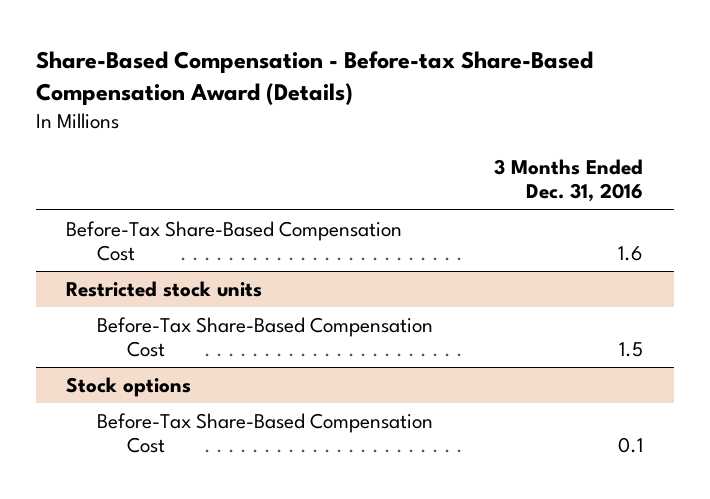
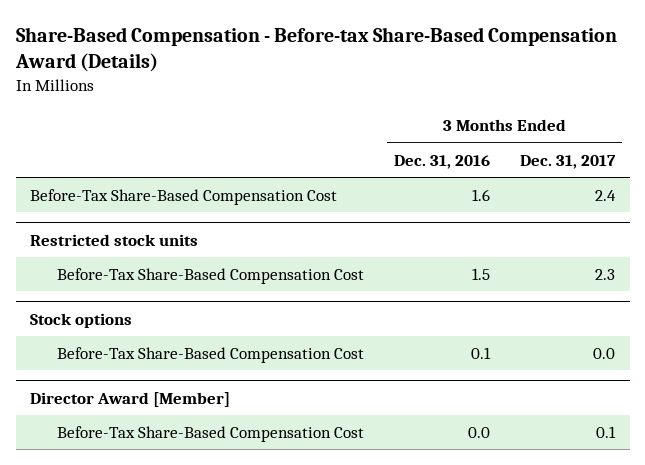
- | 3 Months Ended Dec. 31, 2016
+ | 3 Months Ended Dec. 31, 2016 | 3 Months Ended Dec. 31, 2017
+ Director Award [Member]
+ Before-Tax Share-Based Compensation Cost | 0.0 | 0.1

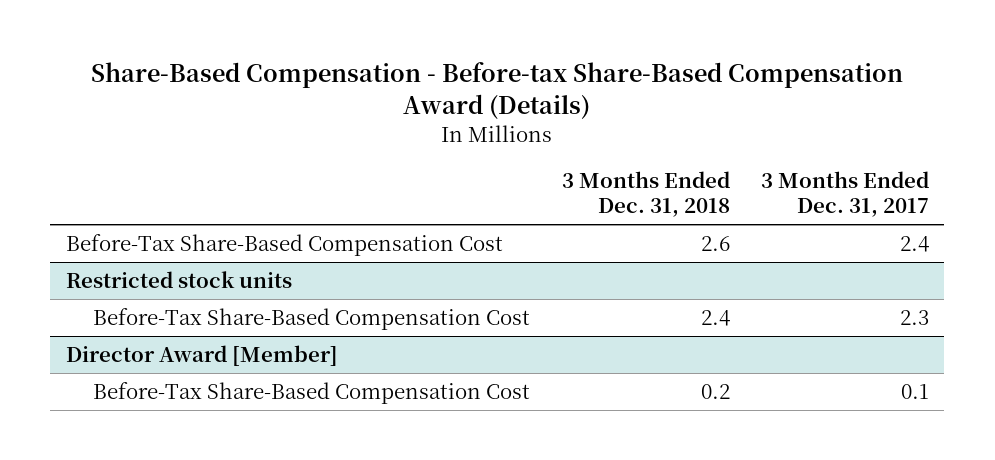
- | 3 Months Ended Dec. 31, 2016 | 3 Months Ended Dec. 31, 2017
+ | 3 Months Ended Dec. 31, 2018 | 3 Months Ended Dec. 31, 2017
- Stock options
- Before-Tax Share-Based Compensation Cost | 0.1 | 0.0

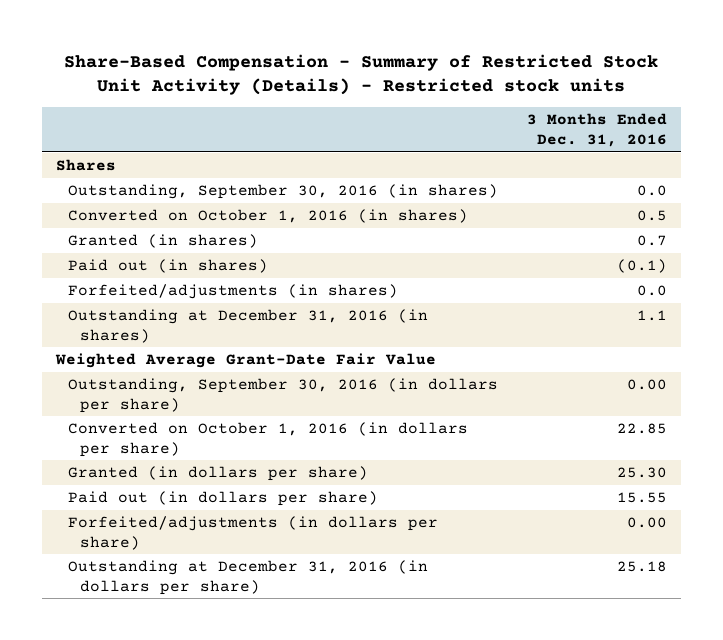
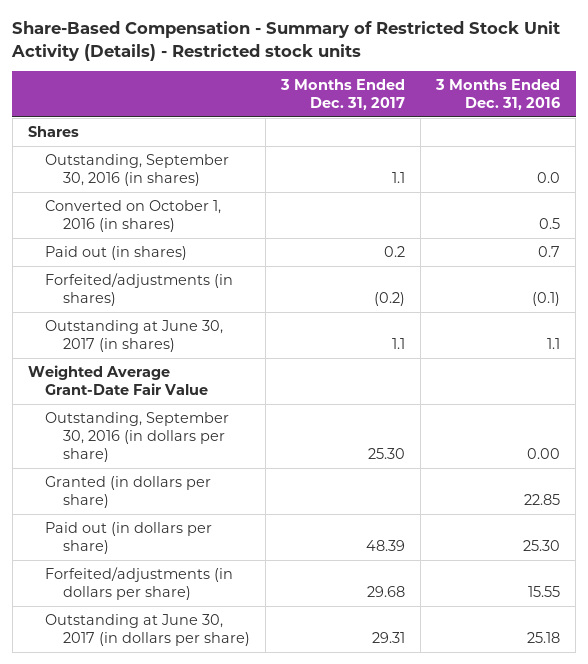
- | 3 Months Ended Dec. 31, 2016
+ | 3 Months Ended Dec. 31, 2017 | 3 Months Ended Dec. 31, 2016
- Granted (in shares) | 0.7
- Paid out (in shares) | (0.1)
- Forfeited/adjustments (in shares) | 0.0
- Outstanding at December 31, 2016 (in shares) | 1.1
+ Paid out (in shares) | 0.2 | 0.7
+ Forfeited/adjustments (in shares) | (0.2) | (0.1)
+ Outstanding at June 30, 2017 (in shares) | 1.1 | 1.1
- Converted on October 1, 2016 (in dollars per share) | 22.85
- Granted (in dollars per share) | 25.30
- Paid out (in dollars per share) | 15.55
- Forfeited/adjustments (in dollars per share) | 0.00
- Outstanding at December 31, 2016 (in dollars per share) | 25.18
+ Granted (in dollars per share) | | 22.85
+ Paid out (in dollars per share) | 48.39 | 25.30
+ Forfeited/adjustments (in dollars per share) | 29.68 | 15.55
+ Outstanding at June 30, 2017 (in dollars per share) | 29.31 | 25.18

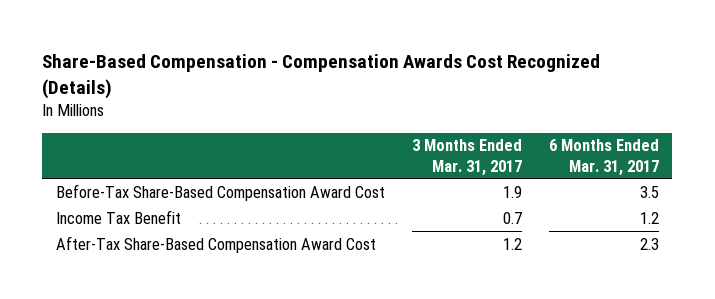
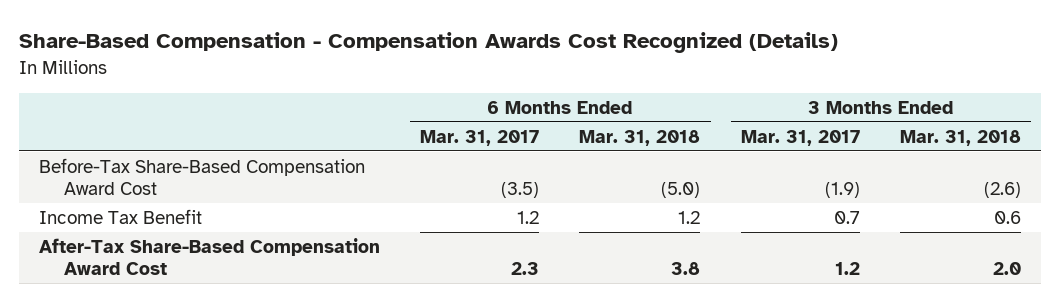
- | 3 Months Ended Mar. 31, 2017 | 6 Months Ended Mar. 31, 2017
+ | 6 Months Ended Mar. 31, 2017 | 6 Months Ended Mar. 31, 2018 | 3 Months Ended Mar. 31, 2017 | 3 Months Ended Mar. 31, 2018
- Before-Tax Share-Based Compensation Award Cost | 1.9 | 3.5
+ Before-Tax Share-Based Compensation Award Cost | (3.5) | (5.0) | (1.9) | (2.6)

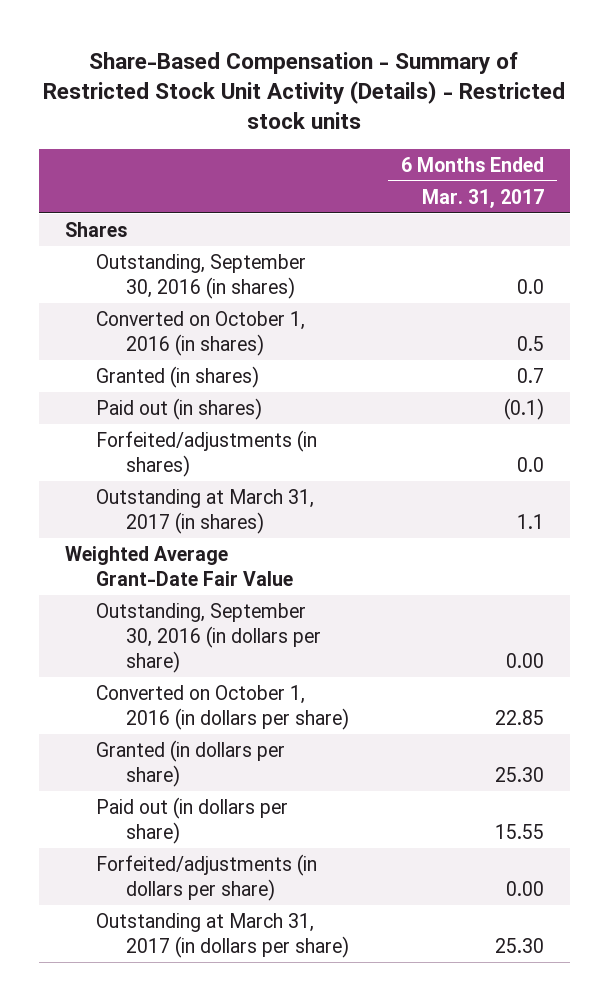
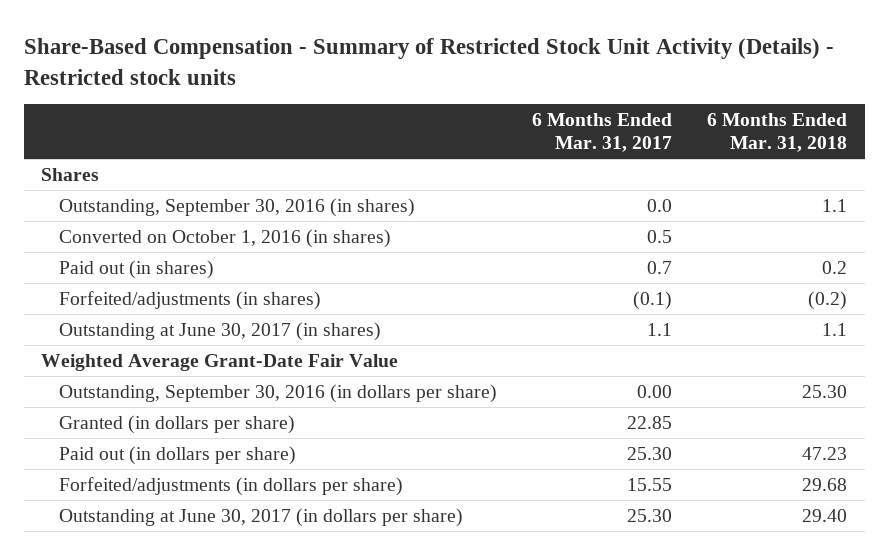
- | 6 Months Ended Mar. 31, 2017
+ | 6 Months Ended Mar. 31, 2017 | 6 Months Ended Mar. 31, 2018
- Granted (in shares) | 0.7
- Paid out (in shares) | (0.1)
- Forfeited/adjustments (in shares) | 0.0
- Outstanding at March 31, 2017 (in shares) | 1.1
+ Paid out (in shares) | 0.7 | 0.2
+ Forfeited/adjustments (in shares) | (0.1) | (0.2)
+ Outstanding at June 30, 2017 (in shares) | 1.1 | 1.1
- Converted on October 1, 2016 (in dollars per share) | 22.85
- Granted (in dollars per share) | 25.30
- Paid out (in dollars per share) | 15.55
- Forfeited/adjustments (in dollars per share) | 0.00
- Outstanding at March 31, 2017 (in dollars per share) | 25.30
+ Granted (in dollars per share) | 22.85 |
+ Paid out (in dollars per share) | 25.30 | 47.23
+ Forfeited/adjustments (in dollars per share) | 15.55 | 29.68
+ Outstanding at June 30, 2017 (in dollars per share) | 25.30 | 29.40

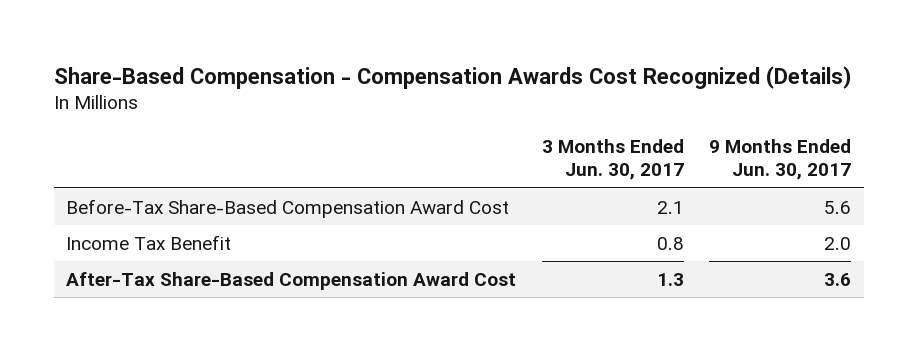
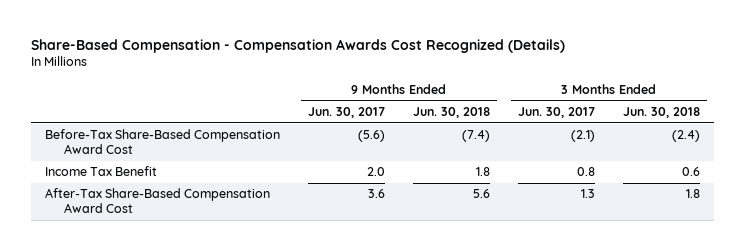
- | 3 Months Ended Jun. 30, 2017 | 9 Months Ended Jun. 30, 2017
+ | 9 Months Ended Jun. 30, 2017 | 9 Months Ended Jun. 30, 2018 | 3 Months Ended Jun. 30, 2017 | 3 Months Ended Jun. 30, 2018
- Before-Tax Share-Based Compensation Award Cost | 2.1 | 5.6
+ Before-Tax Share-Based Compensation Award Cost | (5.6) | (7.4) | (2.1) | (2.4)

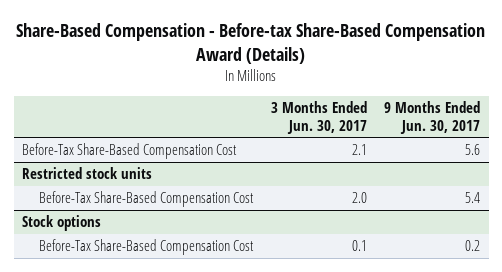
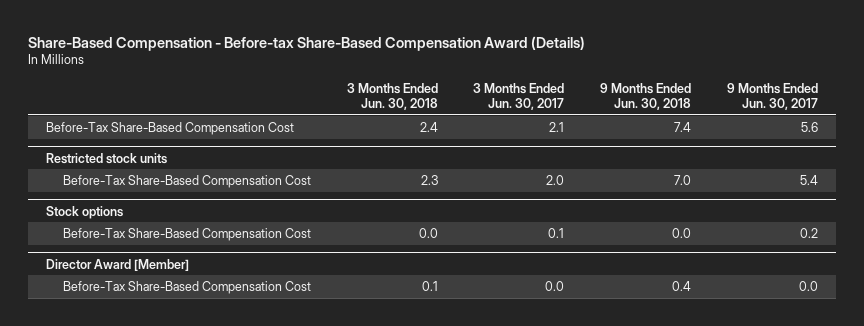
- | 3 Months Ended Jun. 30, 2017 | 9 Months Ended Jun. 30, 2017
+ | 3 Months Ended Jun. 30, 2018 | 3 Months Ended Jun. 30, 2017 | 9 Months Ended Jun. 30, 2018 | 9 Months Ended Jun. 30, 2017
+ Director Award [Member]
+ Before-Tax Share-Based Compensation Cost | 0.1 | 0.0 | 0.4 | 0.0

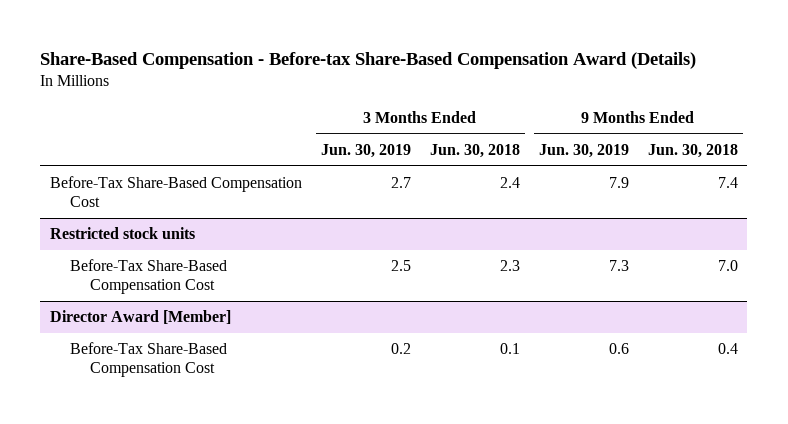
- | 3 Months Ended Jun. 30, 2018 | 3 Months Ended Jun. 30, 2017 | 9 Months Ended Jun. 30, 2018 | 9 Months Ended Jun. 30, 2017
+ | 3 Months Ended Jun. 30, 2019 | 3 Months Ended Jun. 30, 2018 | 9 Months Ended Jun. 30, 2019 | 9 Months Ended Jun. 30, 2018
- Stock options
- Before-Tax Share-Based Compensation Cost | 0.0 | 0.1 | 0.0 | 0.2

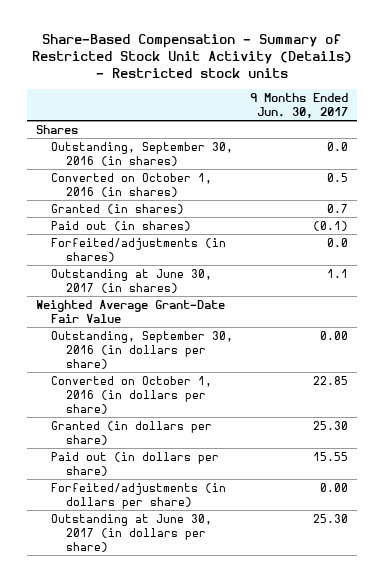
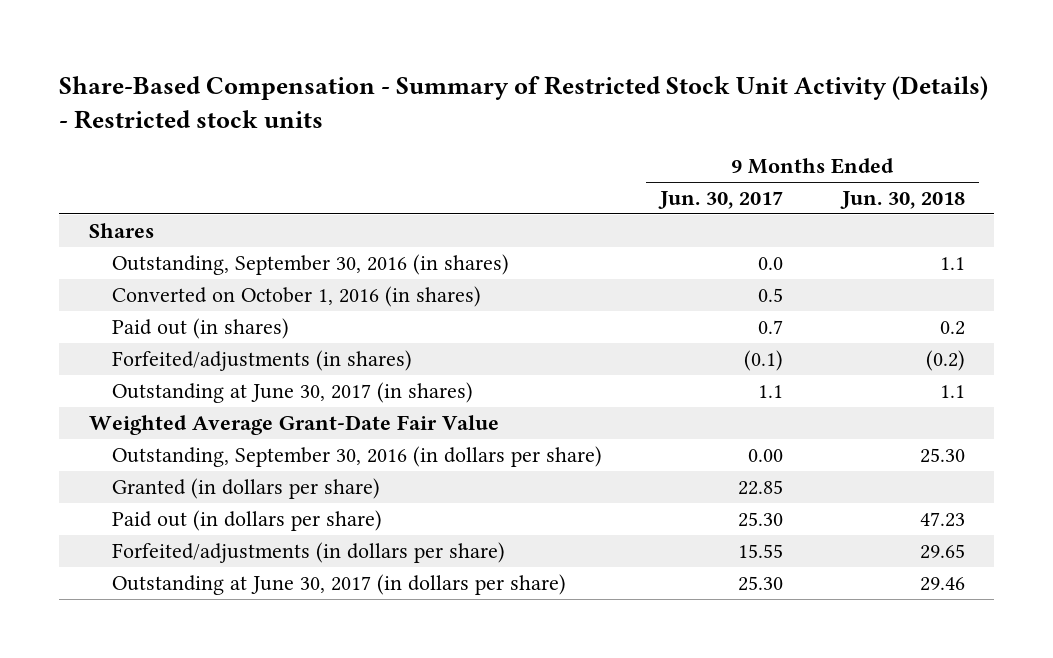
- | 9 Months Ended Jun. 30, 2017
+ | 9 Months Ended Jun. 30, 2017 | 9 Months Ended Jun. 30, 2018
- Granted (in shares) | 0.7
- Paid out (in shares) | (0.1)
- Forfeited/adjustments (in shares) | 0.0
+ Paid out (in shares) | 0.7 | 0.2
+ Forfeited/adjustments (in shares) | (0.1) | (0.2)
- Converted on October 1, 2016 (in dollars per share) | 22.85
- Granted (in dollars per share) | 25.30
- Paid out (in dollars per share) | 15.55
- Forfeited/adjustments (in dollars per share) | 0.00
+ Granted (in dollars per share) | 22.85 |
+ Paid out (in dollars per share) | 25.30 | 47.23
+ Forfeited/adjustments (in dollars per share) | 15.55 | 29.65

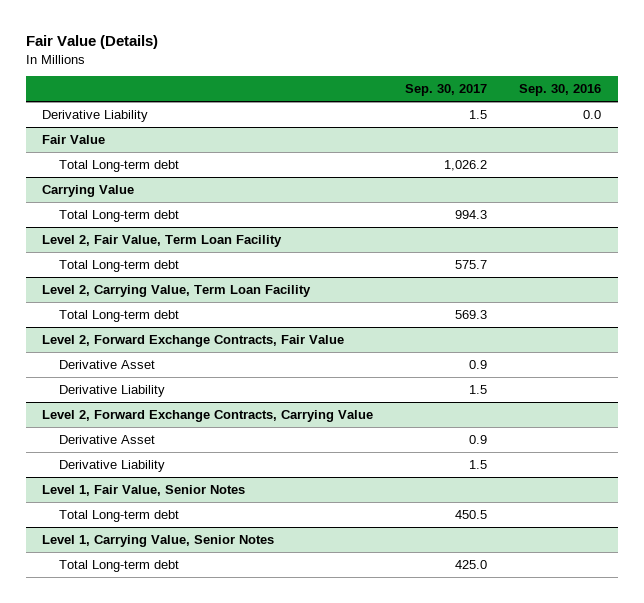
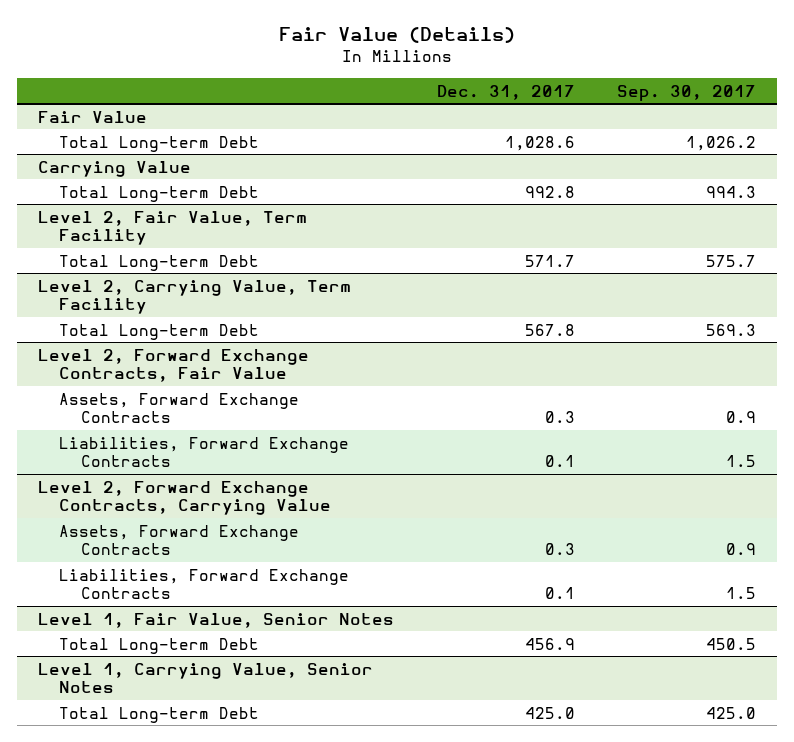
- | Sep. 30, 2017 | Sep. 30, 2016
+ | Dec. 31, 2017 | Sep. 30, 2017
- Derivative Liability | 1.5 | 0.0
@ Fair Value
- Total Long-term debt | 1,026.2 |
+ Total Long-term Debt | 1,028.6 | 1,026.2
@ Carrying Value
- Total Long-term debt | 994.3 |
- Level 2, Fair Value, Term Loan Facility
- Total Long-term debt | 575.7 |
- Level 2, Carrying Value, Term Loan Facility
- Total Long-term debt | 569.3 |
@ Carrying Value
+ Total Long-term Debt | 992.8 | 994.3
+ Level 2, Fair Value, Term Facility
+ Total Long-term Debt | 571.7 | 575.7
+ Level 2, Carrying Value, Term Facility
+ Total Long-term Debt | 567.8 | 569.3
@ Level 2, Forward Exchange Contracts, Fair Value
- Derivative Asset | 0.9 |
- Derivative Liability | 1.5 |
+ Assets, Forward Exchange Contracts | 0.3 | 0.9
+ Liabilities, Forward Exchange Contracts | 0.1 | 1.5
@ Level 2, Forward Exchange Contracts, Carrying Value
- Derivative Asset | 0.9 |
- Derivative Liability | 1.5 |
+ Assets, Forward Exchange Contracts | 0.3 | 0.9
+ Liabilities, Forward Exchange Contracts | 0.1 | 1.5
@ Level 1, Fair Value, Senior Notes
- Total Long-term debt | 450.5 |
+ Total Long-term Debt | 456.9 | 450.5
@ Level 1, Carrying Value, Senior Notes
- Total Long-term debt | 425.0 |
+ Total Long-term Debt | 425.0 | 425.0

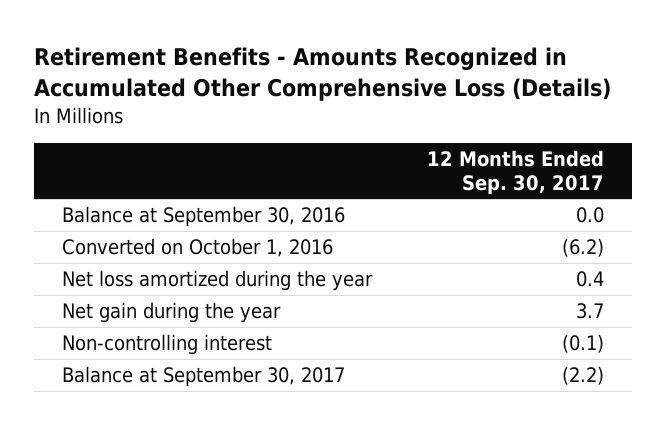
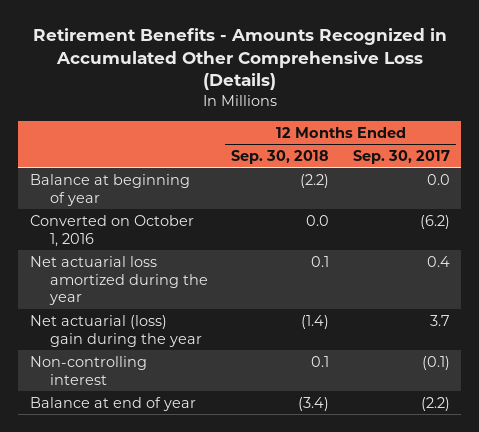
- | 12 Months Ended Sep. 30, 2017
+ | 12 Months Ended Sep. 30, 2018 | 12 Months Ended Sep. 30, 2017
- Balance at September 30, 2016 | 0.0
+ Balance at beginning of year | (2.2) | 0.0
- Net loss amortized during the year | 0.4
- Net gain during the year | 3.7
+ Net actuarial loss amortized during the year | 0.1 | 0.4
+ Net actuarial (loss) gain during the year | (1.4) | 3.7
- Balance at September 30, 2017 | (2.2)
+ Balance at end of year | (3.4) | (2.2)

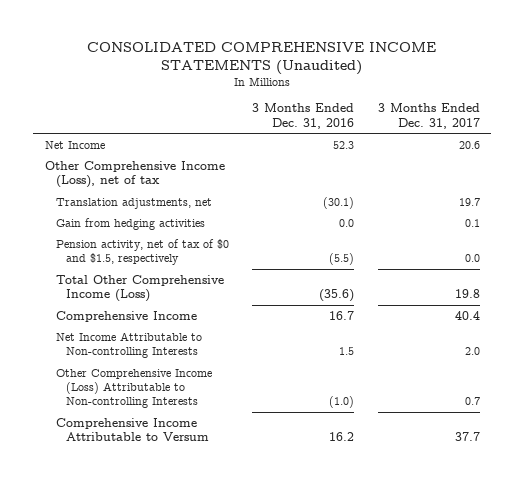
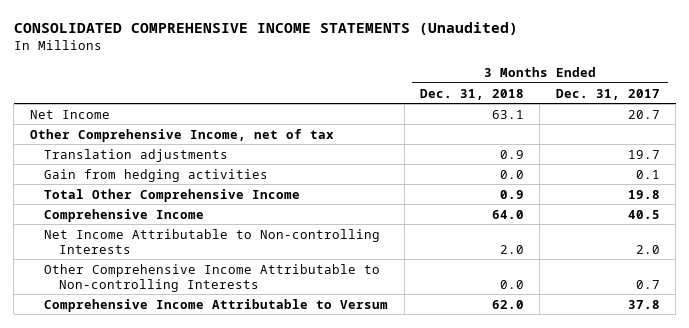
- | 3 Months Ended Dec. 31, 2016 | 3 Months Ended Dec. 31, 2017
+ | 3 Months Ended Dec. 31, 2018 | 3 Months Ended Dec. 31, 2017
- Net Income | 52.3 | 20.6
- Other Comprehensive Income (Loss), net of tax
- Translation adjustments, net | (30.1) | 19.7
+ Net Income | 63.1 | 20.7
+ Other Comprehensive Income, net of tax
+ Translation adjustments | 0.9 | 19.7
- Pension activity, net of tax of $0 and $1.5, respectively | (5.5) | 0.0
- Total Other Comprehensive Income (Loss) | (35.6) | 19.8
- Comprehensive Income | 16.7 | 40.4
+ Total Other Comprehensive Income | 0.9 | 19.8
+ Comprehensive Income | 64.0 | 40.5
- Other Comprehensive Income (Loss) Attributable to Non-controlling Interests | (1.0) | 0.7
- Comprehensive Income Attributable to Versum | 16.2 | 37.7
+ Other Comprehensive Income Attributable to Non-controlling Interests | 0.0 | 0.7
+ Comprehensive Income Attributable to Versum | 62.0 | 37.8

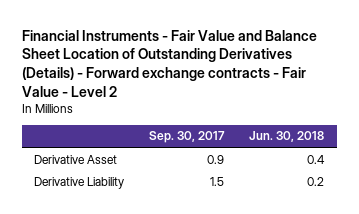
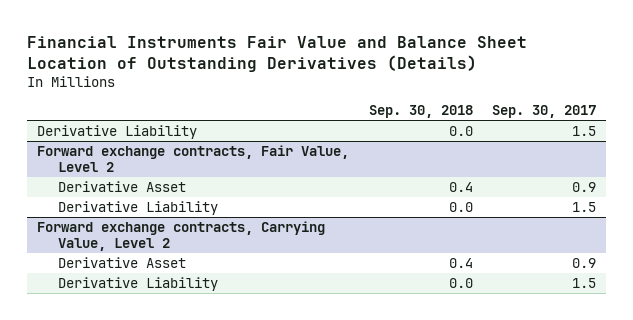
- Financial Instruments - Fair Value and Balance Sheet Location of Outstanding Derivatives (Details) - Forward exchange contracts - Fair Value - Level 2
+ Financial Instruments Fair Value and Balance Sheet Location of Outstanding Derivatives (Details)
- | Sep. 30, 2017 | Jun. 30, 2018
+ | Sep. 30, 2018 | Sep. 30, 2017
+ Derivative Liability | 0.0 | 1.5
+ Forward exchange contracts, Fair Value, Level 2
+ Forward exchange contracts, Carrying Value, Level 2
+ Derivative Asset | 0.4 | 0.9
+ Derivative Liability | 0.0 | 1.5

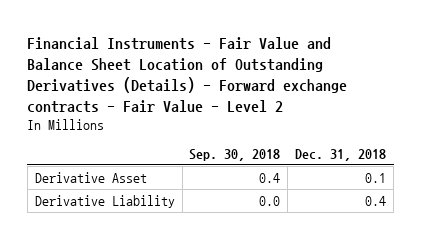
- Financial Instruments Fair Value and Balance Sheet Location of Outstanding Derivatives (Details)
+ Financial Instruments - Fair Value and Balance Sheet Location of Outstanding Derivatives (Details) - Forward exchange contracts - Fair Value - Level 2
- | Sep. 30, 2018 | Sep. 30, 2017
+ | Sep. 30, 2018 | Dec. 31, 2018
- Derivative Liability | 0.0 | 1.5
- Forward exchange contracts, Fair Value, Level 2
- Forward exchange contracts, Carrying Value, Level 2
- Derivative Asset | 0.4 | 0.9
- Derivative Liability | 0.0 | 1.5

